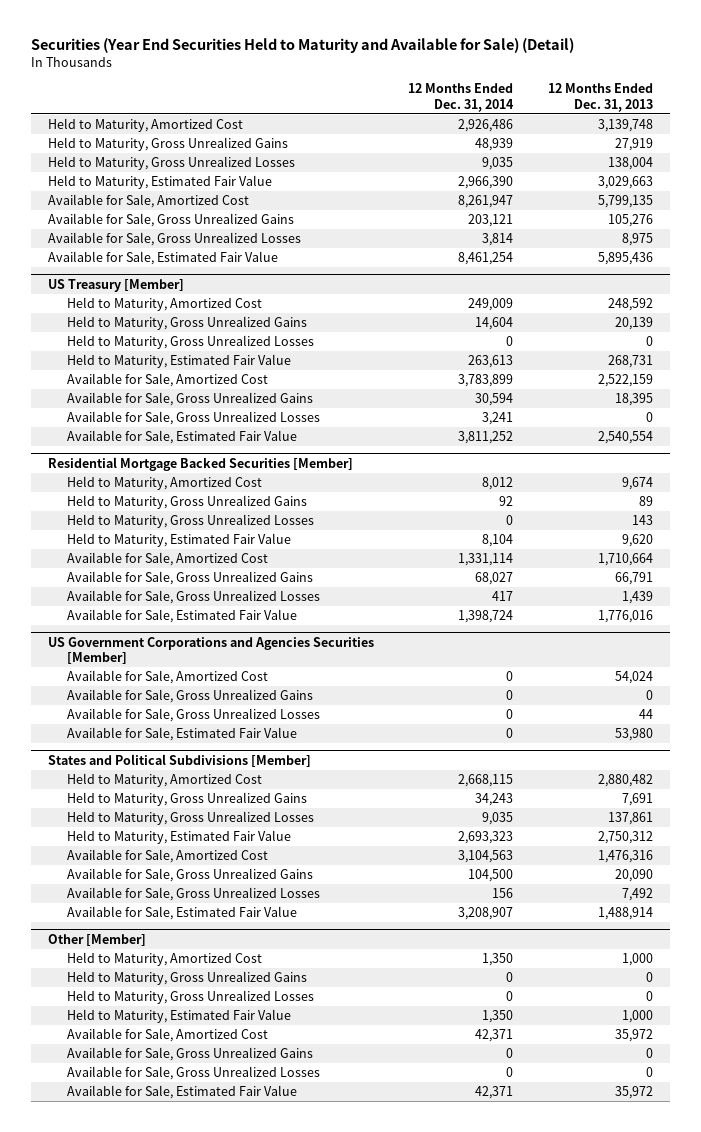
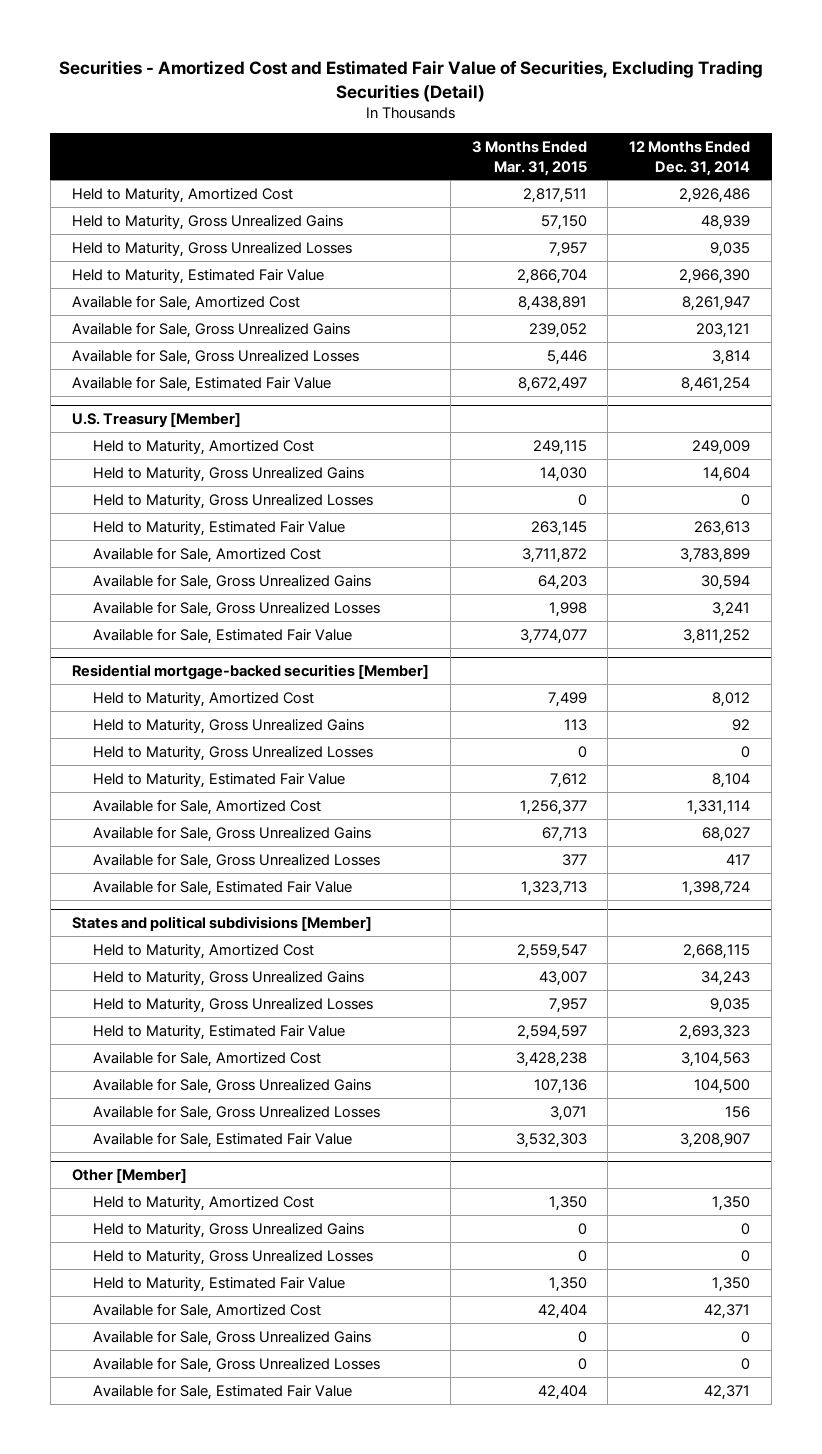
- Securities (Year End Securities Held to Maturity and Available for Sale) (Detail)
+ Securities - Amortized Cost and Estimated Fair Value of Securities, Excluding Trading Securities (Detail)
- | 12 Months Ended Dec. 31, 2014 | 12 Months Ended Dec. 31, 2013
+ | 3 Months Ended Mar. 31, 2015 | 12 Months Ended Dec. 31, 2014
- US Treasury [Member]
+ U.S. Treasury [Member]
- Residential Mortgage Backed Securities [Member]
+ Residential mortgage-backed securities [Member]
- US Government Corporations and Agencies Securities [Member]
- Available for Sale, Amortized Cost | 0 | 54,024
- Available for Sale, Gross Unrealized Gains | 0 | 0
- Available for Sale, Gross Unrealized Losses | 0 | 44
- Available for Sale, Estimated Fair Value | 0 | 53,980
- States and Political Subdivisions [Member]
+ States and political subdivisions [Member]

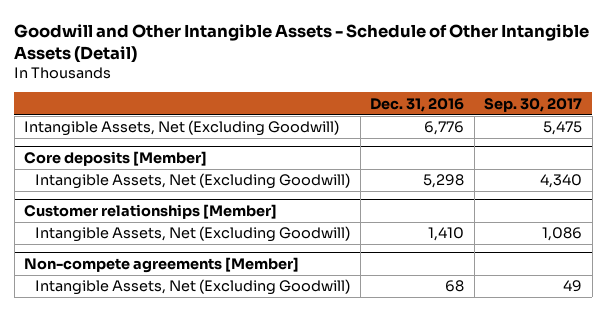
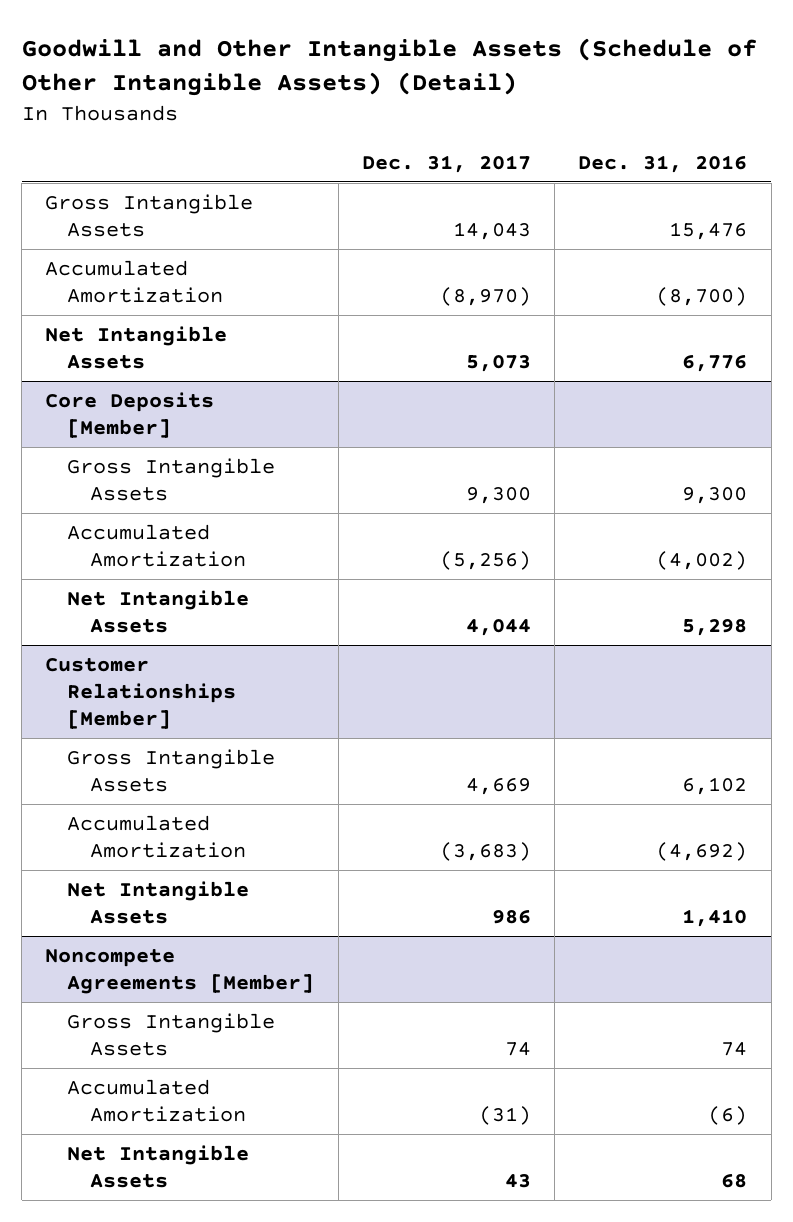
- Goodwill and Other Intangible Assets - Schedule of Other Intangible Assets (Detail)
+ Goodwill and Other Intangible Assets (Schedule of Other Intangible Assets) (Detail)
- | Dec. 31, 2016 | Sep. 30, 2017
+ | Dec. 31, 2017 | Dec. 31, 2016
- Intangible Assets, Net (Excluding Goodwill) | 6,776 | 5,475
- Core deposits [Member]
- Intangible Assets, Net (Excluding Goodwill) | 5,298 | 4,340
- Customer relationships [Member]
- Intangible Assets, Net (Excluding Goodwill) | 1,410 | 1,086
- Non-compete agreements [Member]
- Intangible Assets, Net (Excluding Goodwill) | 68 | 49
+ Gross Intangible Assets | 14,043 | 15,476
+ Accumulated Amortization | (8,970) | (8,700)
+ Net Intangible Assets | 5,073 | 6,776
+ Core Deposits [Member]
+ Gross Intangible Assets | 9,300 | 9,300
+ Accumulated Amortization | (5,256) | (4,002)
+ Net Intangible Assets | 4,044 | 5,298
+ Customer Relationships [Member]
+ Gross Intangible Assets | 4,669 | 6,102
+ Accumulated Amortization | (3,683) | (4,692)
+ Net Intangible Assets | 986 | 1,410
+ Noncompete Agreements [Member]
+ Gross Intangible Assets | 74 | 74
+ Accumulated Amortization | (31) | (6)
+ Net Intangible Assets | 43 | 68

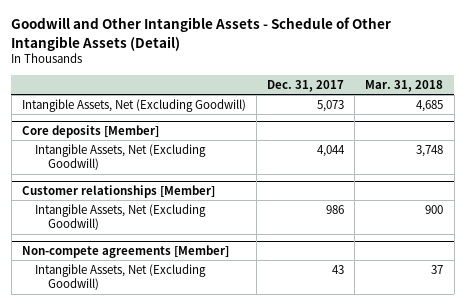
- Goodwill and Other Intangible Assets (Schedule of Other Intangible Assets) (Detail)
+ Goodwill and Other Intangible Assets - Schedule of Other Intangible Assets (Detail)
- | Dec. 31, 2017 | Dec. 31, 2016
+ | Dec. 31, 2017 | Mar. 31, 2018
- Gross Intangible Assets | 14,043 | 15,476
- Accumulated Amortization | (8,970) | (8,700)
- Net Intangible Assets | 5,073 | 6,776
- Core Deposits [Member]
- Gross Intangible Assets | 9,300 | 9,300
- Accumulated Amortization | (5,256) | (4,002)
- Net Intangible Assets | 4,044 | 5,298
- Customer Relationships [Member]
- Gross Intangible Assets | 4,669 | 6,102
- Accumulated Amortization | (3,683) | (4,692)
- Net Intangible Assets | 986 | 1,410
- Noncompete Agreements [Member]
- Gross Intangible Assets | 74 | 74
- Accumulated Amortization | (31) | (6)
- Net Intangible Assets | 43 | 68
+ Intangible Assets, Net (Excluding Goodwill) | 5,073 | 4,685
+ Core deposits [Member]
+ Intangible Assets, Net (Excluding Goodwill) | 4,044 | 3,748
+ Customer relationships [Member]
+ Intangible Assets, Net (Excluding Goodwill) | 986 | 900
+ Non-compete agreements [Member]
+ Intangible Assets, Net (Excluding Goodwill) | 43 | 37

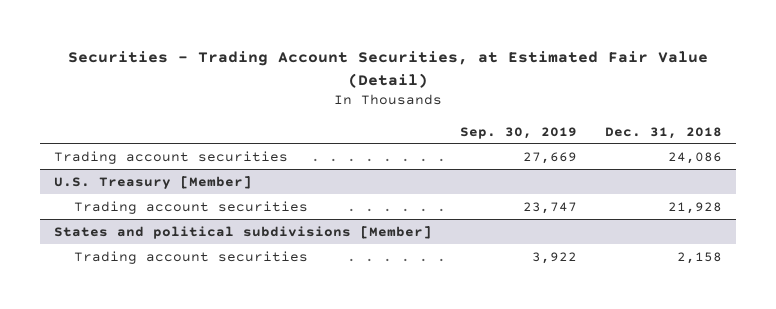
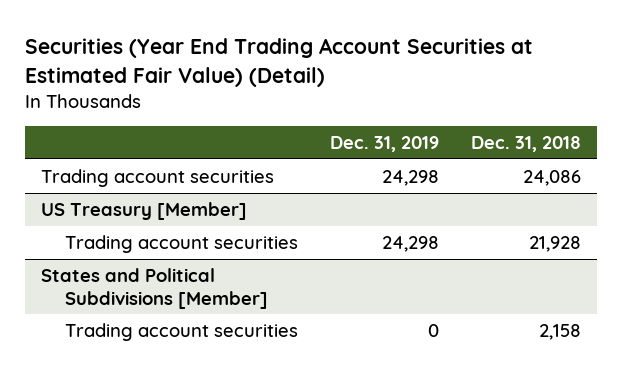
- Securities - Trading Account Securities, at Estimated Fair Value (Detail)
+ Securities (Year End Trading Account Securities at Estimated Fair Value) (Detail)
- | Sep. 30, 2019 | Dec. 31, 2018
+ | Dec. 31, 2019 | Dec. 31, 2018
- U.S. Treasury [Member]
+ US Treasury [Member]
- States and political subdivisions [Member]
+ States and Political Subdivisions [Member]

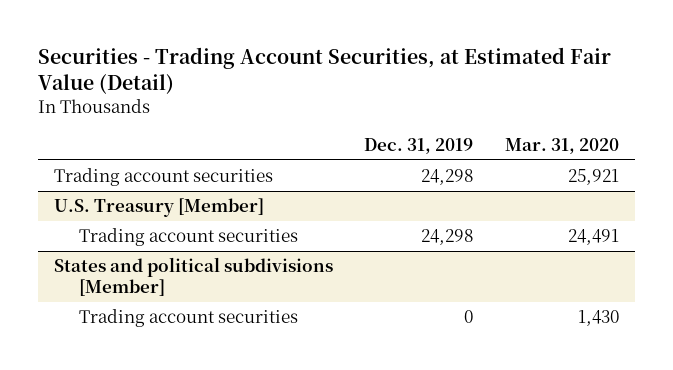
- Securities (Year End Trading Account Securities at Estimated Fair Value) (Detail)
+ Securities - Trading Account Securities, at Estimated Fair Value (Detail)
- | Dec. 31, 2019 | Dec. 31, 2018
+ | Dec. 31, 2019 | Mar. 31, 2020
- US Treasury [Member]
+ U.S. Treasury [Member]
- States and Political Subdivisions [Member]
+ States and political subdivisions [Member]

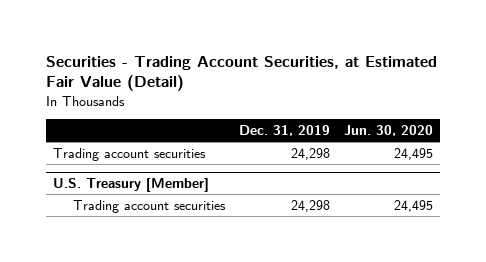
- | Dec. 31, 2019 | Mar. 31, 2020
+ | Dec. 31, 2019 | Jun. 30, 2020
- States and political subdivisions [Member]
- Trading account securities | 0 | 1,430

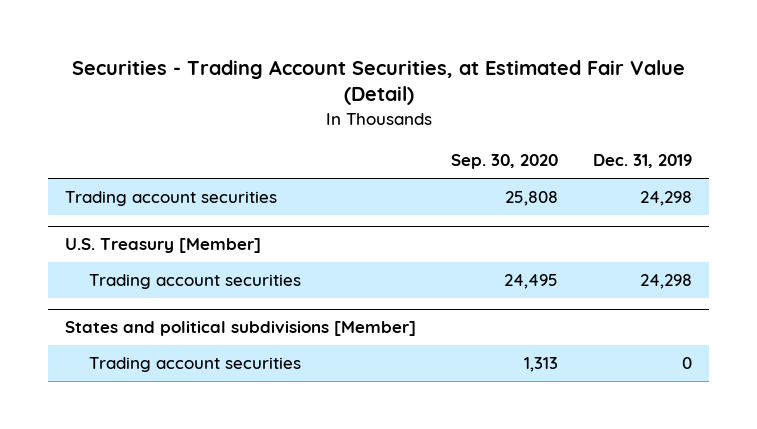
- | Dec. 31, 2019 | Jun. 30, 2020
+ | Sep. 30, 2020 | Dec. 31, 2019
+ States and political subdivisions [Member]
+ Trading account securities | 1,313 | 0

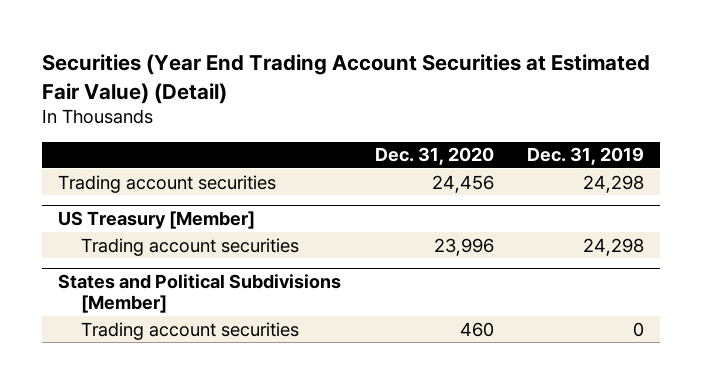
- Securities - Trading Account Securities, at Estimated Fair Value (Detail)
+ Securities (Year End Trading Account Securities at Estimated Fair Value) (Detail)
- | Sep. 30, 2020 | Dec. 31, 2019
+ | Dec. 31, 2020 | Dec. 31, 2019
- U.S. Treasury [Member]
+ US Treasury [Member]
- States and political subdivisions [Member]
+ States and Political Subdivisions [Member]

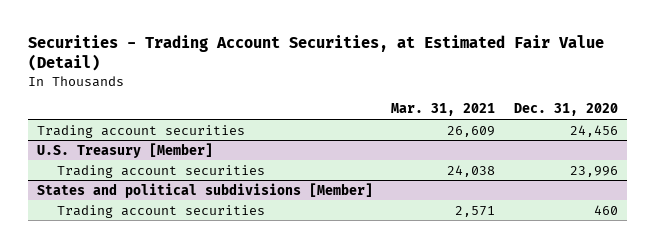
- Securities (Year End Trading Account Securities at Estimated Fair Value) (Detail)
+ Securities - Trading Account Securities, at Estimated Fair Value (Detail)
- | Dec. 31, 2020 | Dec. 31, 2019
+ | Mar. 31, 2021 | Dec. 31, 2020
- US Treasury [Member]
+ U.S. Treasury [Member]
- States and Political Subdivisions [Member]
+ States and political subdivisions [Member]

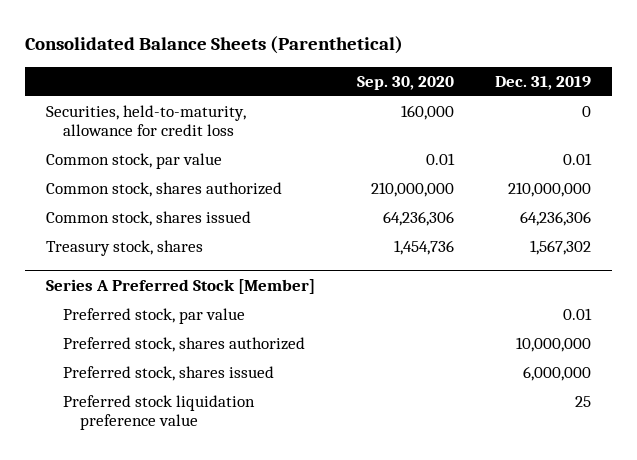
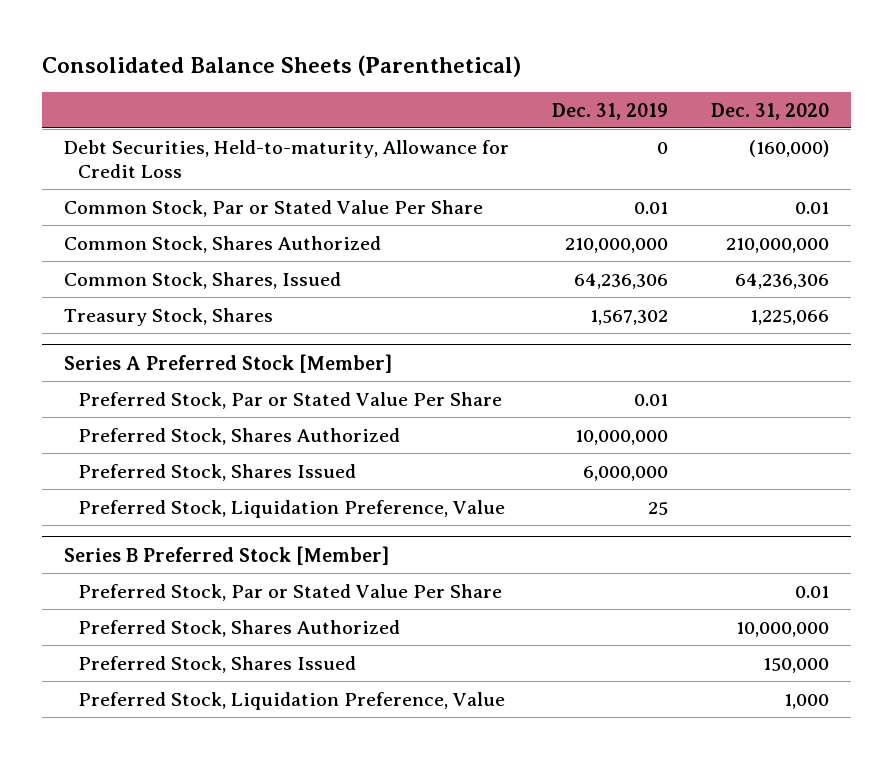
- | Sep. 30, 2020 | Dec. 31, 2019
+ | Dec. 31, 2019 | Dec. 31, 2020
- Securities, held-to-maturity, allowance for credit loss | 160,000 | 0
- Common stock, par value | 0.01 | 0.01
- Common stock, shares authorized | 210,000,000 | 210,000,000
- Common stock, shares issued | 64,236,306 | 64,236,306
- Treasury stock, shares | 1,454,736 | 1,567,302
+ Debt Securities, Held-to-maturity, Allowance for Credit Loss | 0 | (160,000)
+ Common Stock, Par or Stated Value Per Share | 0.01 | 0.01
+ Common Stock, Shares Authorized | 210,000,000 | 210,000,000
+ Common Stock, Shares, Issued | 64,236,306 | 64,236,306
+ Treasury Stock, Shares | 1,567,302 | 1,225,066
@ Series A Preferred Stock [Member]
- Preferred stock, par value | | 0.01
- Preferred stock, shares authorized | | 10,000,000
- Preferred stock, shares issued | | 6,000,000
- Preferred stock liquidation preference value | | 25
+ Preferred Stock, Par or Stated Value Per Share | 0.01 |
+ Preferred Stock, Shares Authorized | 10,000,000 |
+ Preferred Stock, Shares Issued | 6,000,000 |
+ Preferred Stock, Liquidation Preference, Value | 25 |
+ Series B Preferred Stock [Member]
+ Preferred Stock, Par or Stated Value Per Share | | 0.01
+ Preferred Stock, Shares Authorized | | 10,000,000
+ Preferred Stock, Shares Issued | | 150,000
+ Preferred Stock, Liquidation Preference, Value | | 1,000

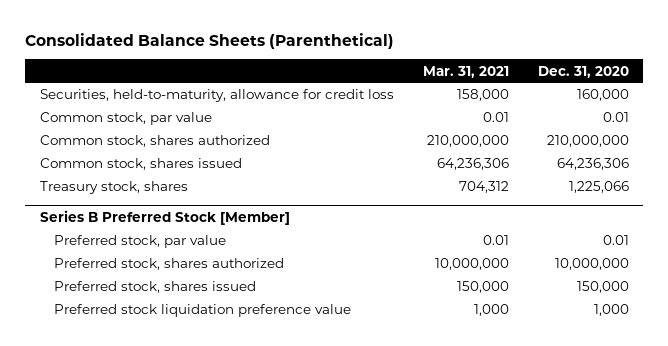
- | Dec. 31, 2019 | Dec. 31, 2020
+ | Mar. 31, 2021 | Dec. 31, 2020
- Debt Securities, Held-to-maturity, Allowance for Credit Loss | 0 | (160,000)
- Common Stock, Par or Stated Value Per Share | 0.01 | 0.01
- Common Stock, Shares Authorized | 210,000,000 | 210,000,000
- Common Stock, Shares, Issued | 64,236,306 | 64,236,306
- Treasury Stock, Shares | 1,567,302 | 1,225,066
- Series A Preferred Stock [Member]
- Preferred Stock, Par or Stated Value Per Share | 0.01 |
- Preferred Stock, Shares Authorized | 10,000,000 |
- Preferred Stock, Shares Issued | 6,000,000 |
- Preferred Stock, Liquidation Preference, Value | 25 |
+ Securities, held-to-maturity, allowance for credit loss | 158,000 | 160,000
+ Common stock, par value | 0.01 | 0.01
+ Common stock, shares authorized | 210,000,000 | 210,000,000
+ Common stock, shares issued | 64,236,306 | 64,236,306
+ Treasury stock, shares | 704,312 | 1,225,066
@ Series B Preferred Stock [Member]
- Preferred Stock, Par or Stated Value Per Share | | 0.01
- Preferred Stock, Shares Authorized | | 10,000,000
- Preferred Stock, Shares Issued | | 150,000
- Preferred Stock, Liquidation Preference, Value | | 1,000
+ Preferred stock, par value | 0.01 | 0.01
+ Preferred stock, shares authorized | 10,000,000 | 10,000,000
+ Preferred stock, shares issued | 150,000 | 150,000
+ Preferred stock liquidation preference value | 1,000 | 1,000

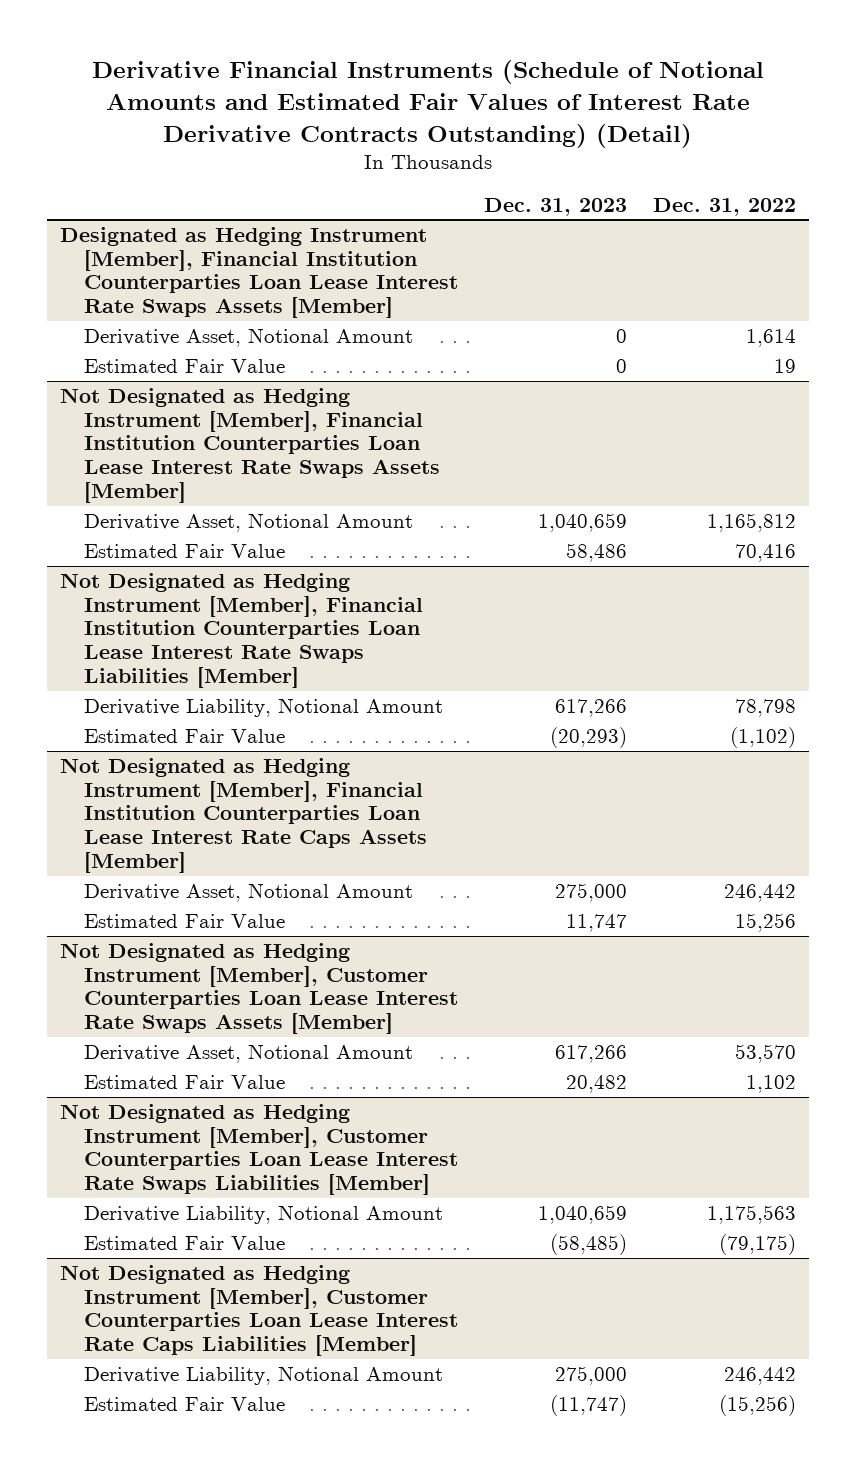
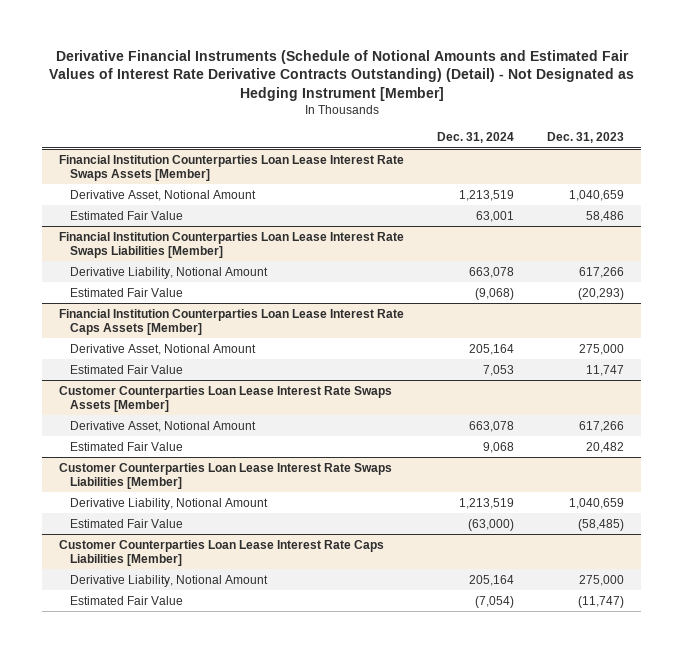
- Derivative Financial Instruments (Schedule of Notional Amounts and Estimated Fair Values of Interest Rate Derivative Contracts Outstanding) (Detail)
+ Derivative Financial Instruments (Schedule of Notional Amounts and Estimated Fair Values of Interest Rate Derivative Contracts Outstanding) (Detail) - Not Designated as Hedging Instrument [Member]
- | Dec. 31, 2023 | Dec. 31, 2022
+ | Dec. 31, 2024 | Dec. 31, 2023
- Designated as Hedging Instrument [Member], Financial Institution Counterparties Loan Lease Interest Rate Swaps Assets [Member]
- Derivative Asset, Notional Amount | 0 | 1,614
- Estimated Fair Value | 0 | 19
- Not Designated as Hedging Instrument [Member], Financial Institution Counterparties Loan Lease Interest Rate Swaps Assets [Member]
+ Financial Institution Counterparties Loan Lease Interest Rate Swaps Assets [Member]
- Not Designated as Hedging Instrument [Member], Financial Institution Counterparties Loan Lease Interest Rate Swaps Liabilities [Member]
+ Financial Institution Counterparties Loan Lease Interest Rate Swaps Liabilities [Member]
- Not Designated as Hedging Instrument [Member], Financial Institution Counterparties Loan Lease Interest Rate Caps Assets [Member]
+ Financial Institution Counterparties Loan Lease Interest Rate Caps Assets [Member]
- Not Designated as Hedging Instrument [Member], Customer Counterparties Loan Lease Interest Rate Swaps Assets [Member]
+ Customer Counterparties Loan Lease Interest Rate Swaps Assets [Member]
- Not Designated as Hedging Instrument [Member], Customer Counterparties Loan Lease Interest Rate Swaps Liabilities [Member]
+ Customer Counterparties Loan Lease Interest Rate Swaps Liabilities [Member]
- Not Designated as Hedging Instrument [Member], Customer Counterparties Loan Lease Interest Rate Caps Liabilities [Member]
+ Customer Counterparties Loan Lease Interest Rate Caps Liabilities [Member]

